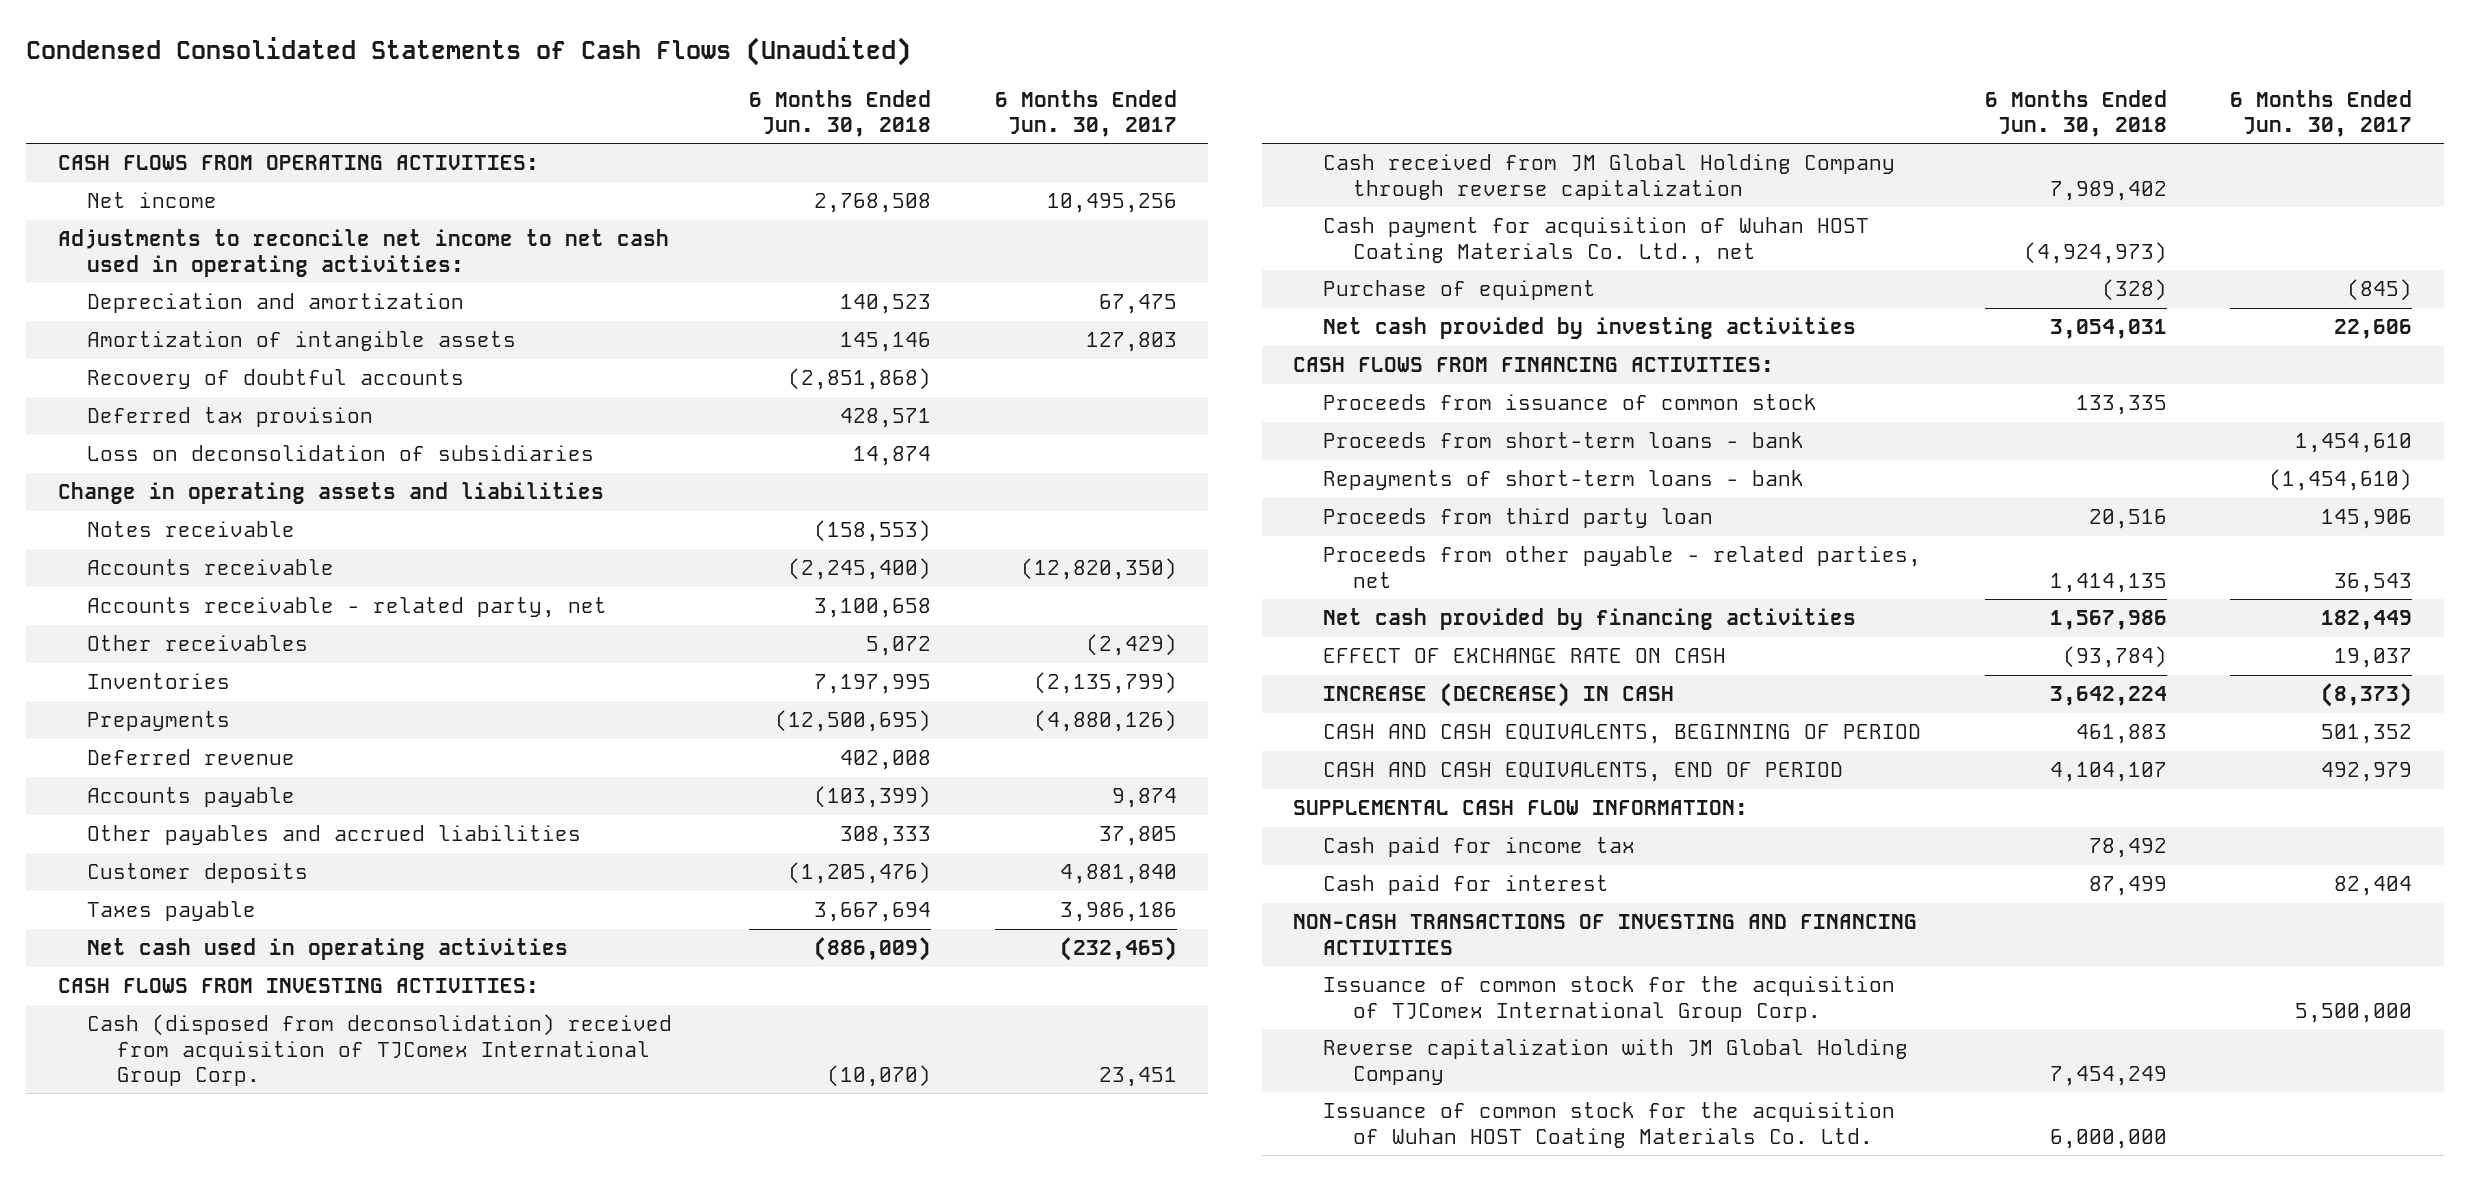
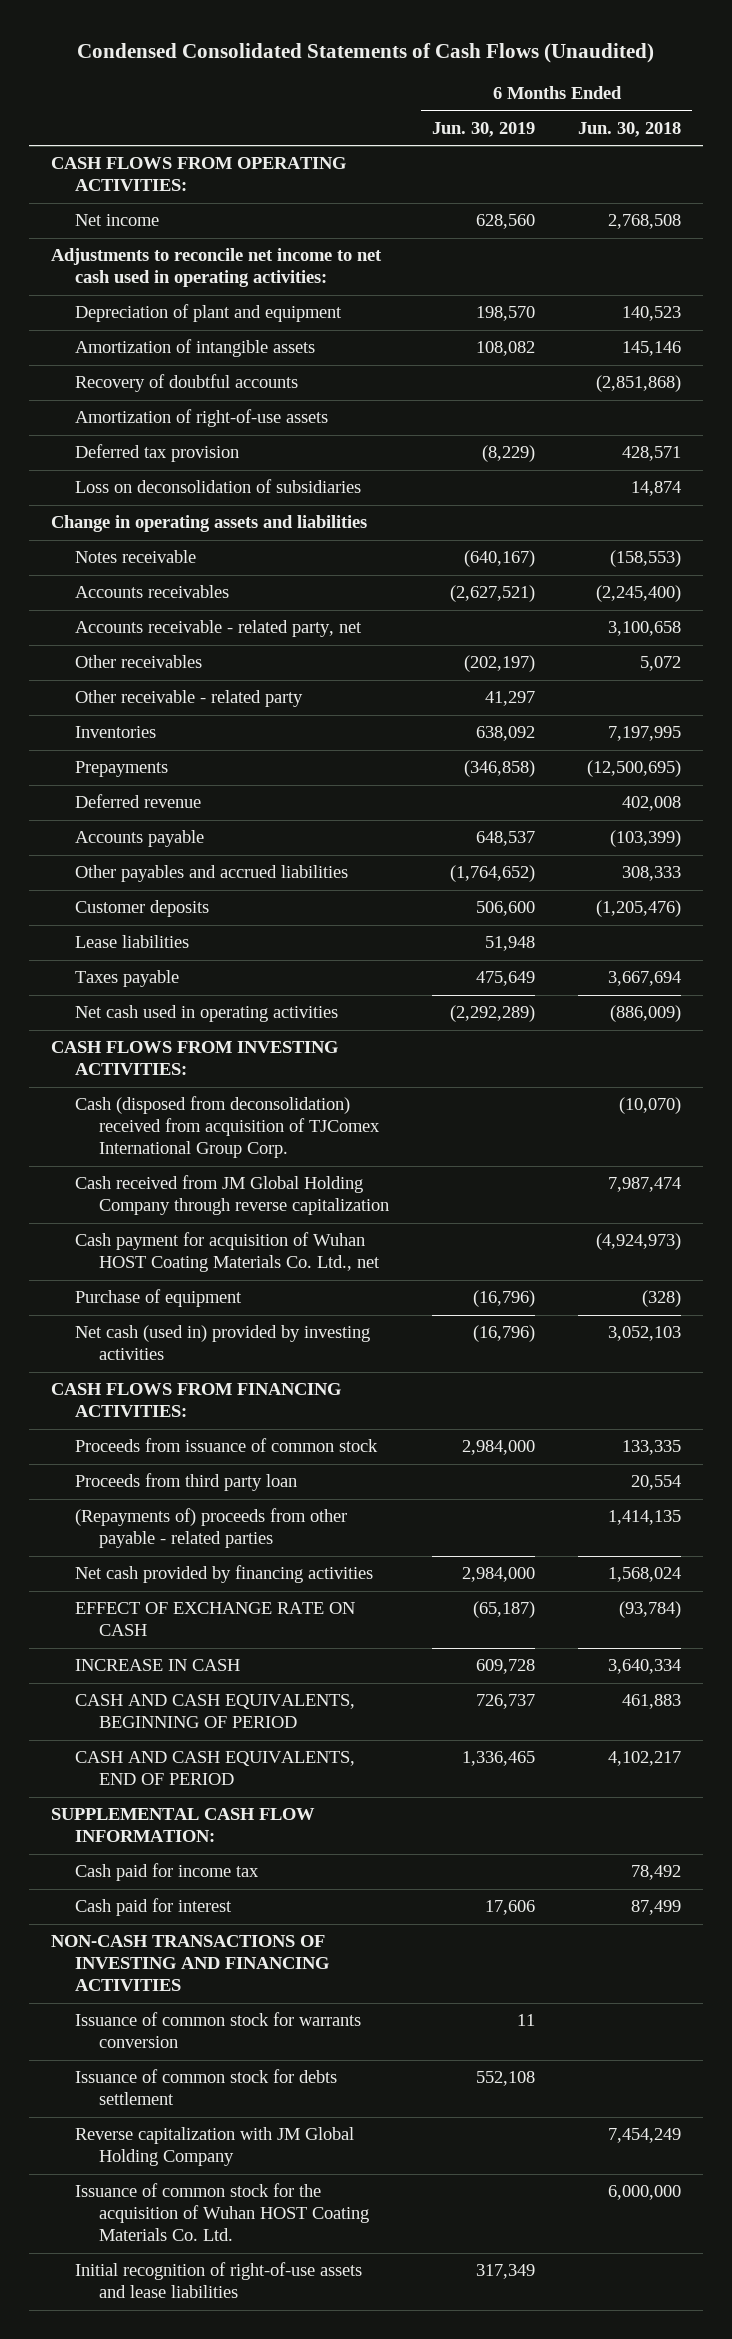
- | 6 Months Ended Jun. 30, 2018 | 6 Months Ended Jun. 30, 2017
+ | 6 Months Ended Jun. 30, 2019 | 6 Months Ended Jun. 30, 2018
- Depreciation and amortization | 140,523 | 67,475
+ Depreciation of plant and equipment | 198,570 | 140,523
+ Amortization of right-of-use assets
- Accounts receivable | (2,245,400) | (12,820,350)
+ Accounts receivables | (2,627,521) | (2,245,400)
+ Other receivable - related party | 41,297 |
+ Lease liabilities | 51,948 |
- Cash received from JM Global Holding Company through reverse capitalization | 7,989,402 |
+ Cash received from JM Global Holding Company through reverse capitalization | | 7,987,474
- Net cash provided by investing activities | 3,054,031 | 22,606
+ Net cash (used in) provided by investing activities | (16,796) | 3,052,103
- Proceeds from short-term loans - bank | | 1,454,610
- Repayments of short-term loans - bank | | (1,454,610)
- Proceeds from third party loan | 20,516 | 145,906
- Proceeds from other payable - related parties, net | 1,414,135 | 36,543
- Net cash provided by financing activities | 1,567,986 | 182,449
+ Proceeds from third party loan | | 20,554
+ (Repayments of) proceeds from other payable - related parties | | 1,414,135
+ Net cash provided by financing activities | 2,984,000 | 1,568,024
- INCREASE (DECREASE) IN CASH | 3,642,224 | (8,373)
+ INCREASE IN CASH | 609,728 | 3,640,334
- CASH AND CASH EQUIVALENTS, END OF PERIOD | 4,104,107 | 492,979
+ CASH AND CASH EQUIVALENTS, END OF PERIOD | 1,336,465 | 4,102,217
- Issuance of common stock for the acquisition of TJComex International Group Corp. | | 5,500,000
+ Issuance of common stock for warrants conversion | 11 |
+ Issuance of common stock for debts settlement | 552,108 |
+ Initial recognition of right-of-use assets and lease liabilities | 317,349 |

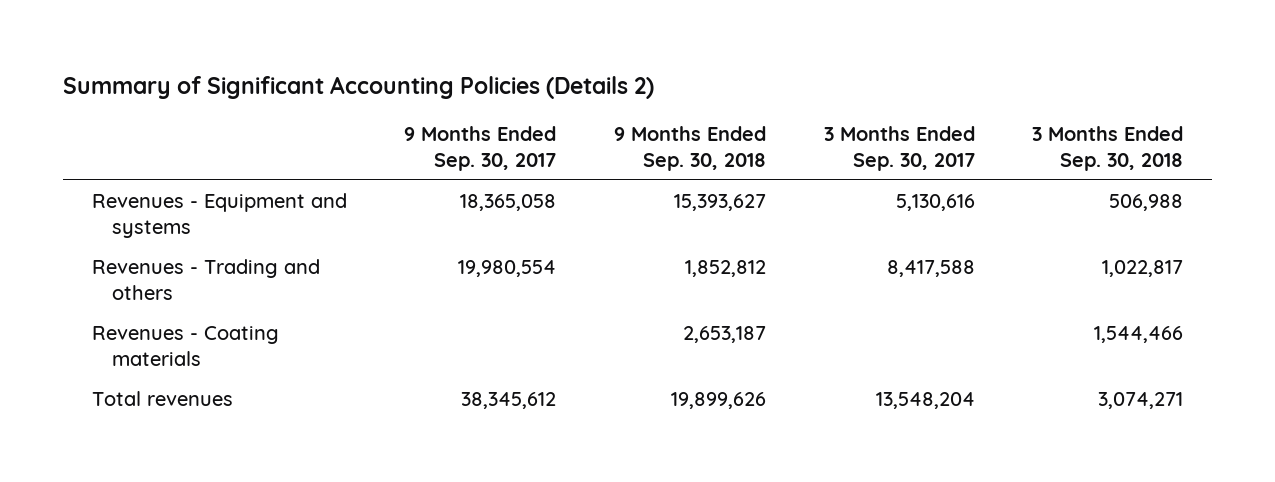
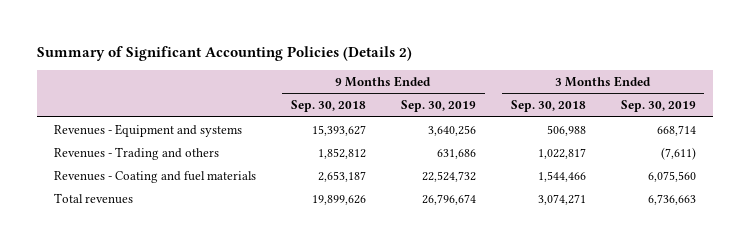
- | 9 Months Ended Sep. 30, 2017 | 9 Months Ended Sep. 30, 2018 | 3 Months Ended Sep. 30, 2017 | 3 Months Ended Sep. 30, 2018
+ | 9 Months Ended Sep. 30, 2018 | 9 Months Ended Sep. 30, 2019 | 3 Months Ended Sep. 30, 2018 | 3 Months Ended Sep. 30, 2019
- Revenues - Coating materials | | 2,653,187 | | 1,544,466
+ Revenues - Coating and fuel materials | 2,653,187 | 22,524,732 | 1,544,466 | 6,075,560

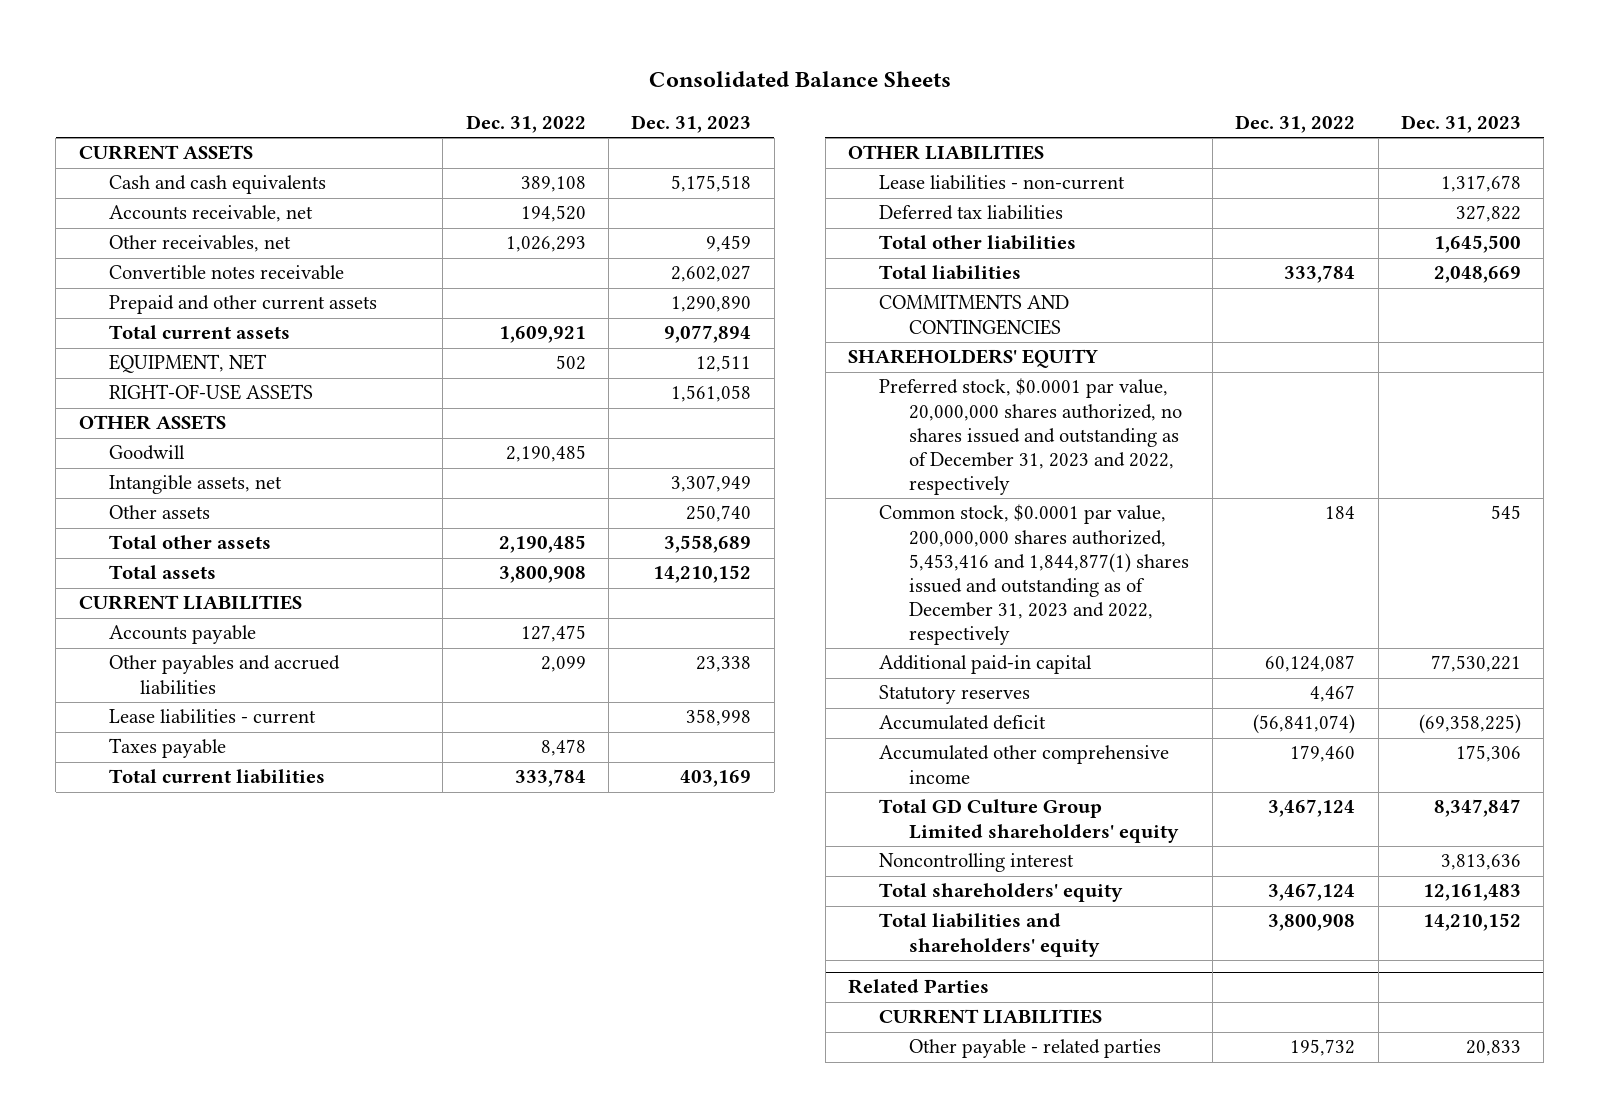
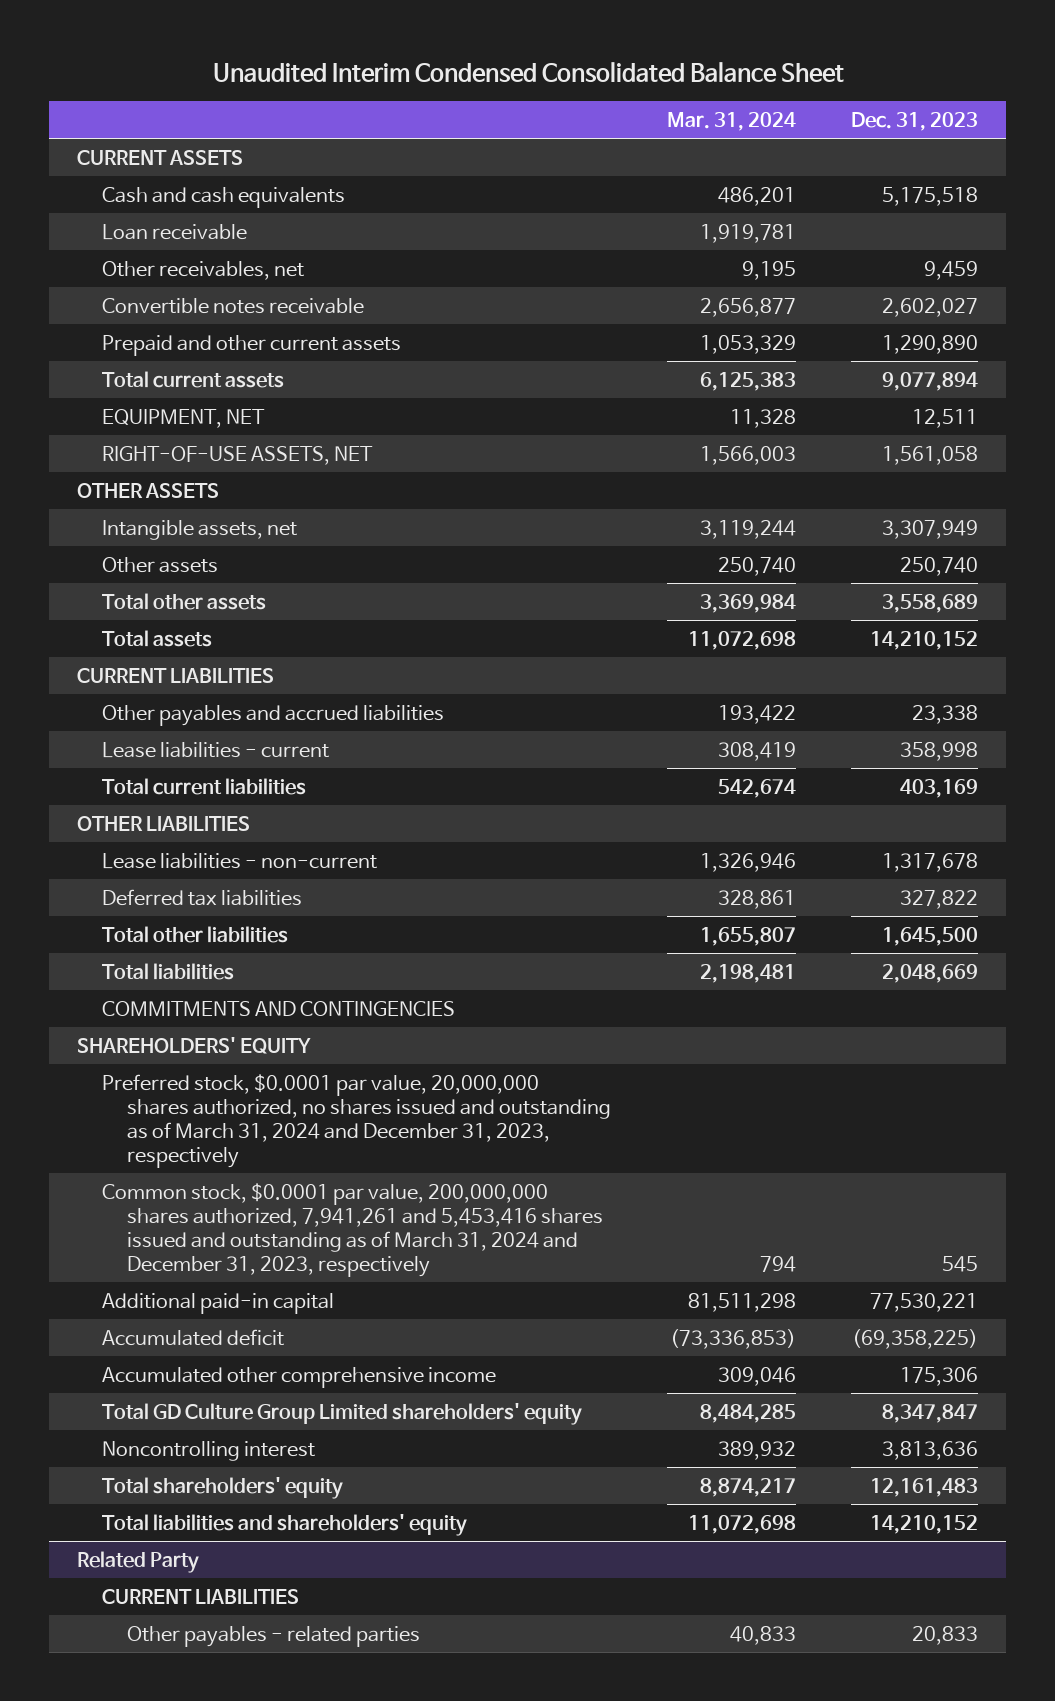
- Consolidated Balance Sheets
+ Unaudited Interim Condensed Consolidated Balance Sheet
- | Dec. 31, 2022 | Dec. 31, 2023
+ | Mar. 31, 2024 | Dec. 31, 2023
- Accounts receivable, net | 194,520 |
+ Loan receivable | 1,919,781 |
- RIGHT-OF-USE ASSETS | | 1,561,058
+ RIGHT-OF-USE ASSETS, NET | 1,566,003 | 1,561,058
- Goodwill | 2,190,485 |
- Accounts payable | 127,475 |
- Taxes payable | 8,478 |
- Preferred stock, $0.0001 par value, 20,000,000 shares authorized, no shares issued and outstanding as of December 31, 2023 and 2022, respectively
- Common stock, $0.0001 par value, 200,000,000 shares authorized, 5,453,416 and 1,844,877(1) shares issued and outstanding as of December 31, 2023 and 2022, respectively | 184 | 545
+ Preferred stock, $0.0001 par value, 20,000,000 shares authorized, no shares issued and outstanding as of March 31, 2024 and December 31, 2023, respectively
+ Common stock, $0.0001 par value, 200,000,000 shares authorized, 7,941,261 and 5,453,416 shares issued and outstanding as of March 31, 2024 and December 31, 2023, respectively | 794 | 545
- Statutory reserves | 4,467 |
- Related Parties
+ Related Party
- Other payable - related parties | 195,732 | 20,833
+ Other payables - related parties | 40,833 | 20,833

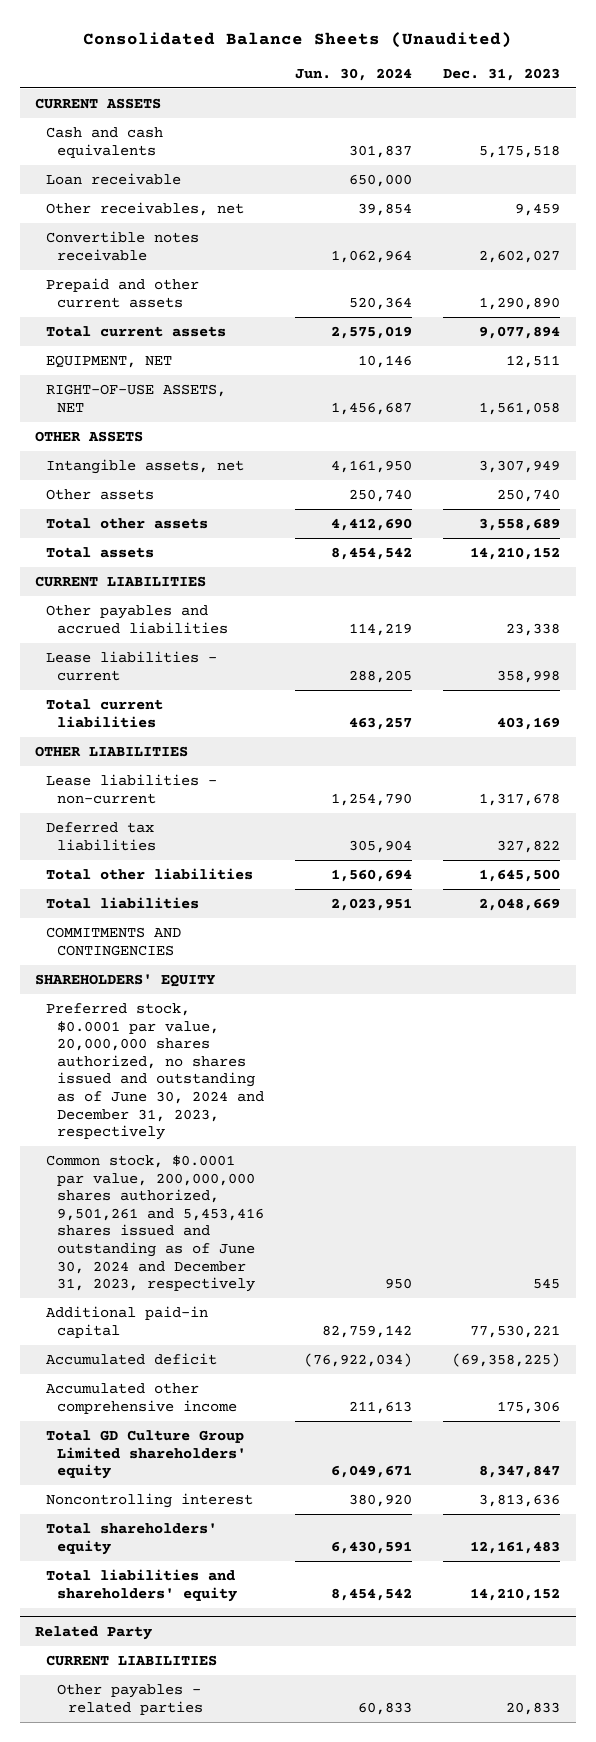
- Unaudited Interim Condensed Consolidated Balance Sheet
+ Consolidated Balance Sheets (Unaudited)
- | Mar. 31, 2024 | Dec. 31, 2023
+ | Jun. 30, 2024 | Dec. 31, 2023
- Preferred stock, $0.0001 par value, 20,000,000 shares authorized, no shares issued and outstanding as of March 31, 2024 and December 31, 2023, respectively
- Common stock, $0.0001 par value, 200,000,000 shares authorized, 7,941,261 and 5,453,416 shares issued and outstanding as of March 31, 2024 and December 31, 2023, respectively | 794 | 545
+ Preferred stock, $0.0001 par value, 20,000,000 shares authorized, no shares issued and outstanding as of June 30, 2024 and December 31, 2023, respectively
+ Common stock, $0.0001 par value, 200,000,000 shares authorized, 9,501,261 and 5,453,416 shares issued and outstanding as of June 30, 2024 and December 31, 2023, respectively | 950 | 545

